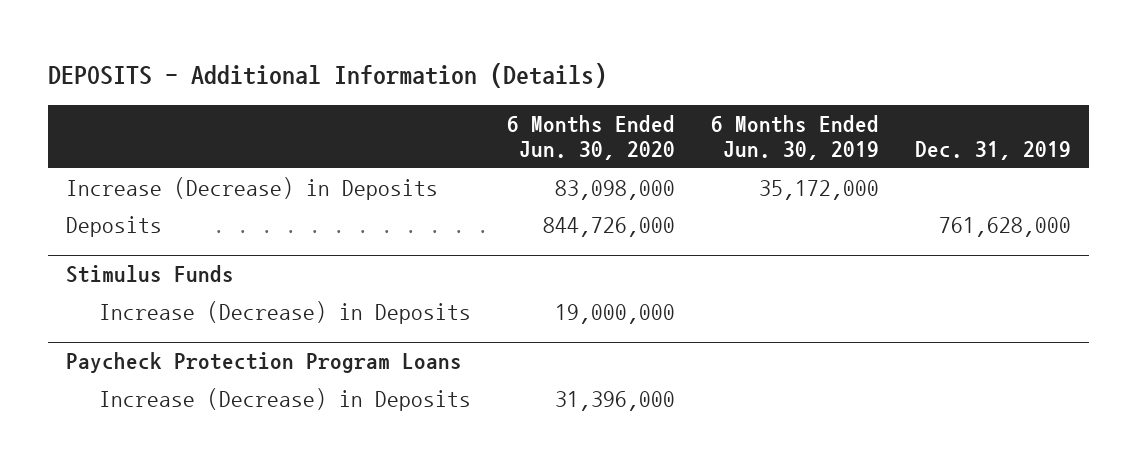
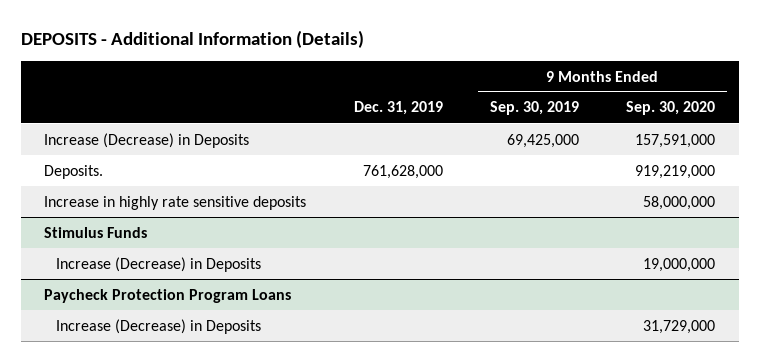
- | 6 Months Ended Jun. 30, 2020 | 6 Months Ended Jun. 30, 2019 | Dec. 31, 2019
+ | Dec. 31, 2019 | 9 Months Ended Sep. 30, 2019 | 9 Months Ended Sep. 30, 2020
- Deposits | 844,726,000 | | 761,628,000
+ Deposits. | 761,628,000 | | 919,219,000
+ Increase in highly rate sensitive deposits | | | 58,000,000

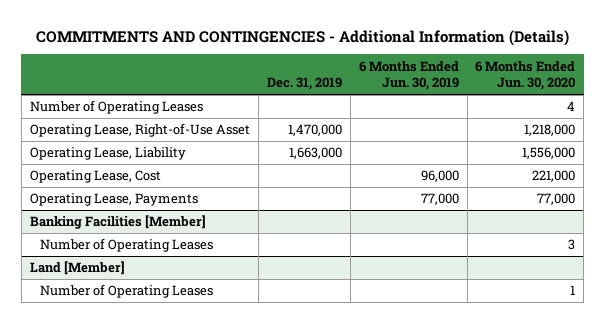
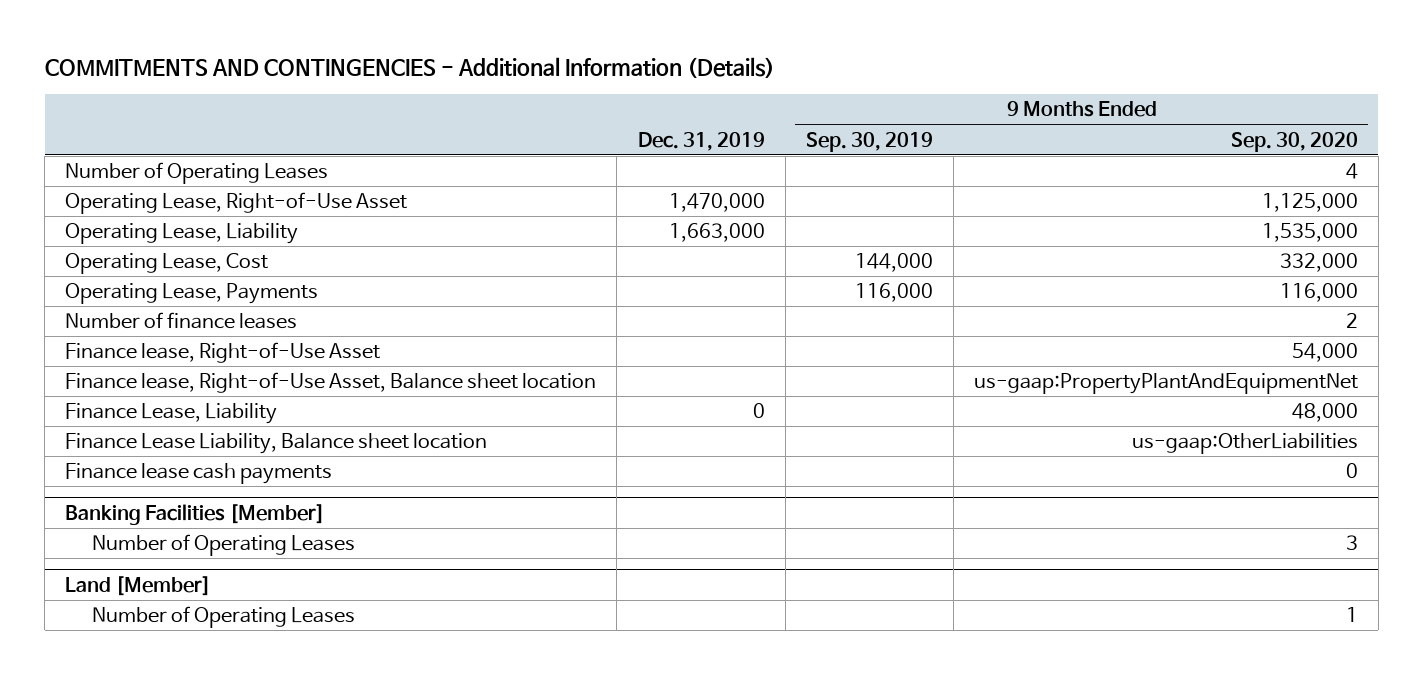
- | Dec. 31, 2019 | 6 Months Ended Jun. 30, 2019 | 6 Months Ended Jun. 30, 2020
+ | Dec. 31, 2019 | 9 Months Ended Sep. 30, 2019 | 9 Months Ended Sep. 30, 2020
+ Number of finance leases | | | 2
+ Finance lease, Right-of-Use Asset | | | 54,000
+ Finance lease, Right-of-Use Asset, Balance sheet location | | | us-gaap:PropertyPlantAndEquipmentNet
+ Finance Lease, Liability | 0 | | 48,000
+ Finance Lease Liability, Balance sheet location | | | us-gaap:OtherLiabilities
+ Finance lease cash payments | | | 0

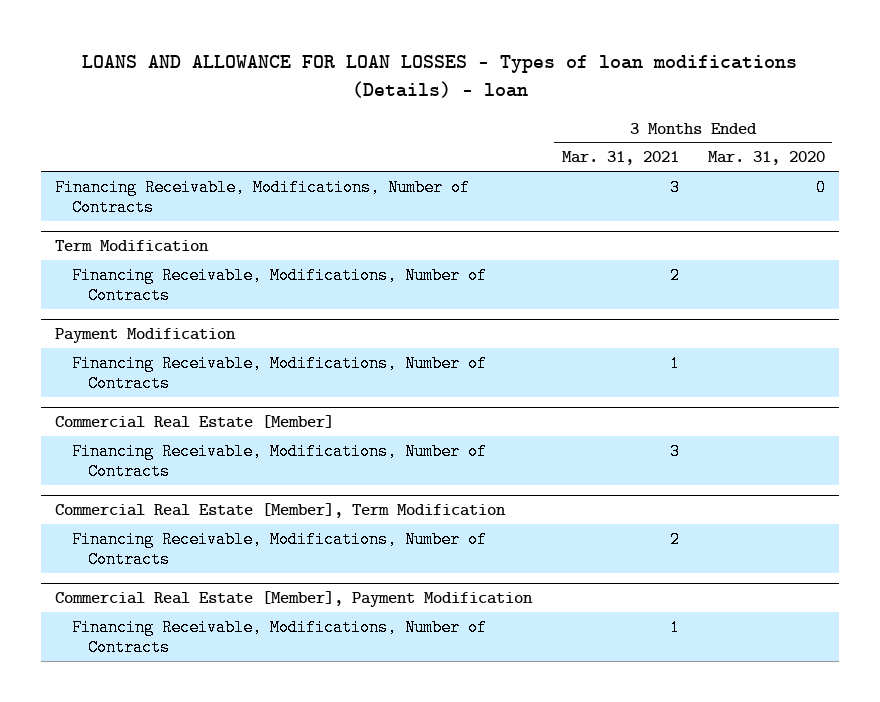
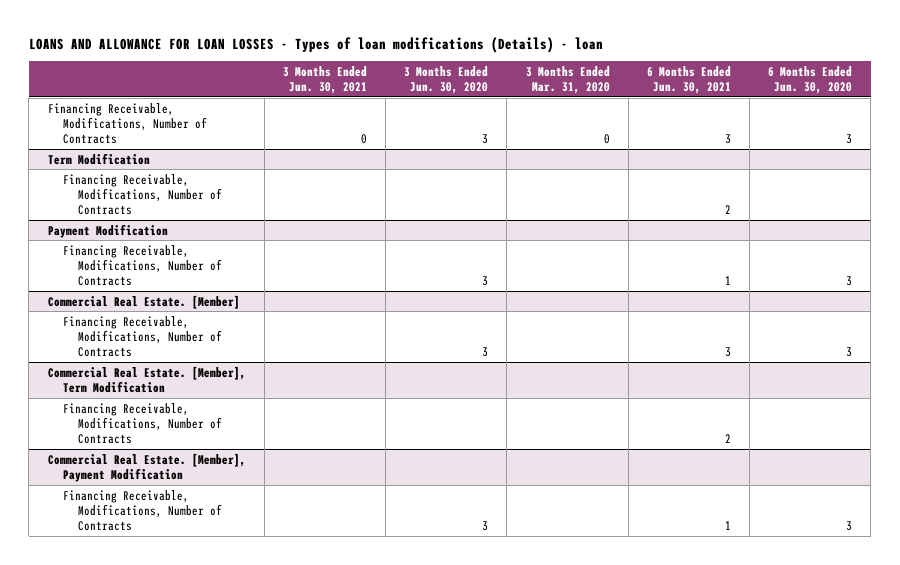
- | 3 Months Ended Mar. 31, 2021 | 3 Months Ended Mar. 31, 2020
+ | 3 Months Ended Jun. 30, 2021 | 3 Months Ended Jun. 30, 2020 | 3 Months Ended Mar. 31, 2020 | 6 Months Ended Jun. 30, 2021 | 6 Months Ended Jun. 30, 2020
- Commercial Real Estate [Member]
+ Commercial Real Estate. [Member]
- Commercial Real Estate [Member], Term Modification
+ Commercial Real Estate. [Member], Term Modification
- Commercial Real Estate [Member], Payment Modification
+ Commercial Real Estate. [Member], Payment Modification

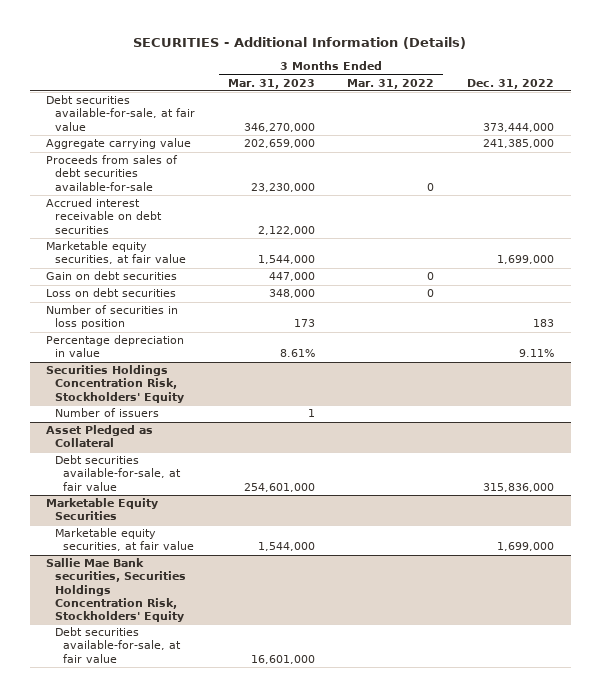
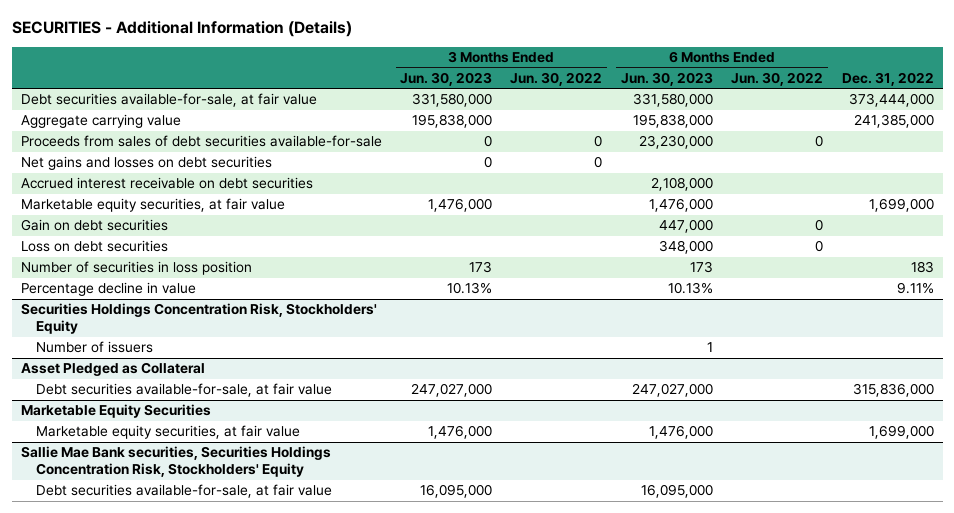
- | 3 Months Ended Mar. 31, 2023 | 3 Months Ended Mar. 31, 2022 | Dec. 31, 2022
+ | 3 Months Ended Jun. 30, 2023 | 3 Months Ended Jun. 30, 2022 | 6 Months Ended Jun. 30, 2023 | 6 Months Ended Jun. 30, 2022 | Dec. 31, 2022
+ Net gains and losses on debt securities | 0 | 0 | | |
- Percentage depreciation in value | 8.61% | | 9.11%
+ Percentage decline in value | 10.13% | | 10.13% | | 9.11%

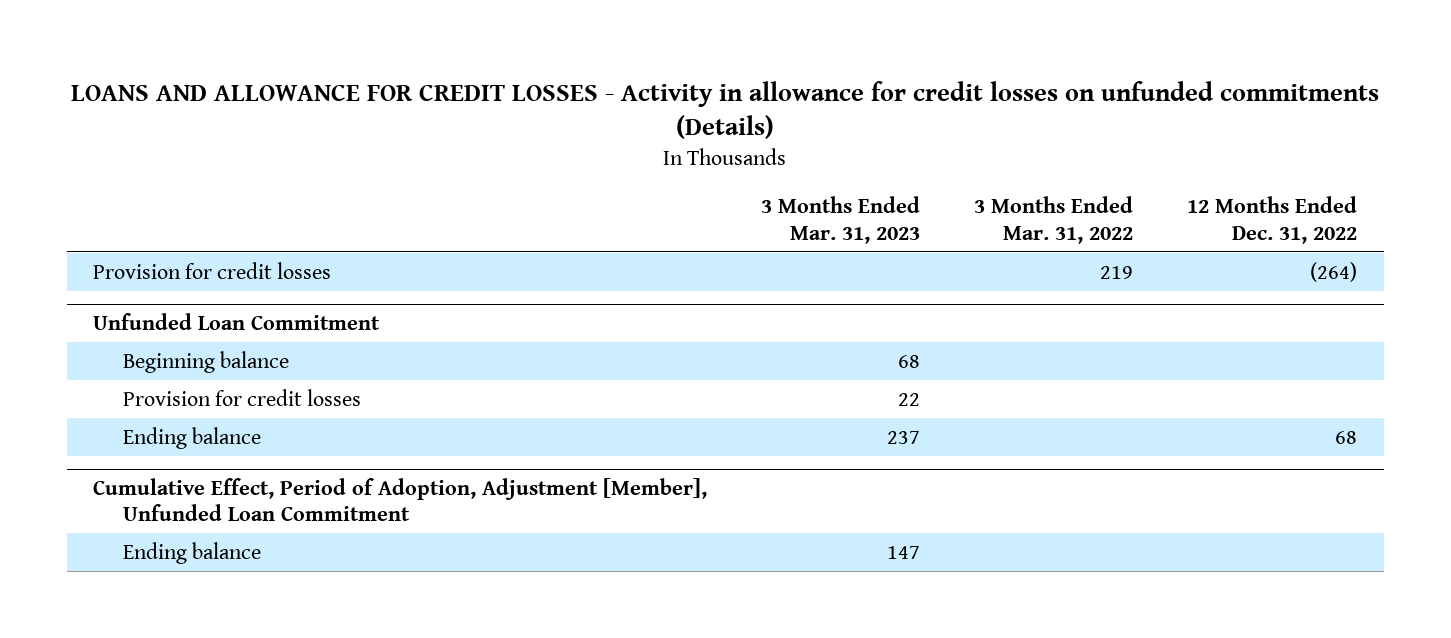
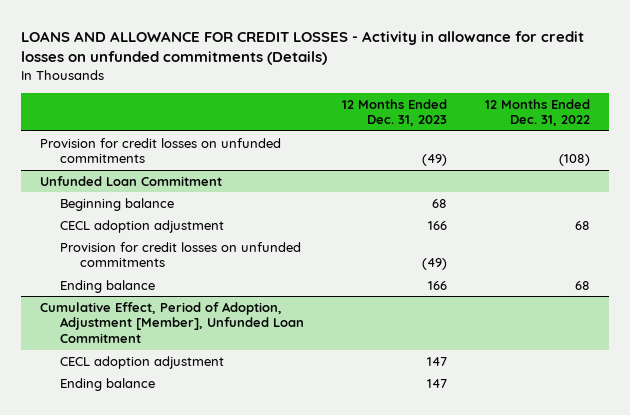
- | 3 Months Ended Mar. 31, 2023 | 3 Months Ended Mar. 31, 2022 | 12 Months Ended Dec. 31, 2022
+ | 12 Months Ended Dec. 31, 2023 | 12 Months Ended Dec. 31, 2022
- Provision for credit losses | | 219 | (264)
+ Provision for credit losses on unfunded commitments | (49) | (108)
@ Unfunded Loan Commitment
- Provision for credit losses | 22 | |
+ CECL adoption adjustment | 166 | 68
+ Provision for credit losses on unfunded commitments | (49) |
@ Cumulative Effect, Period of Adoption, Adjustment [Member], Unfunded Loan Commitment
+ CECL adoption adjustment | 147 |

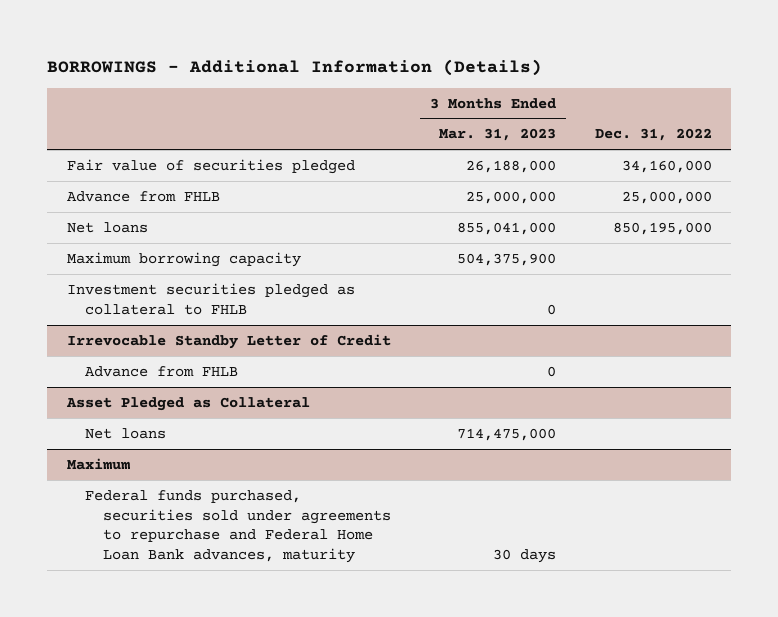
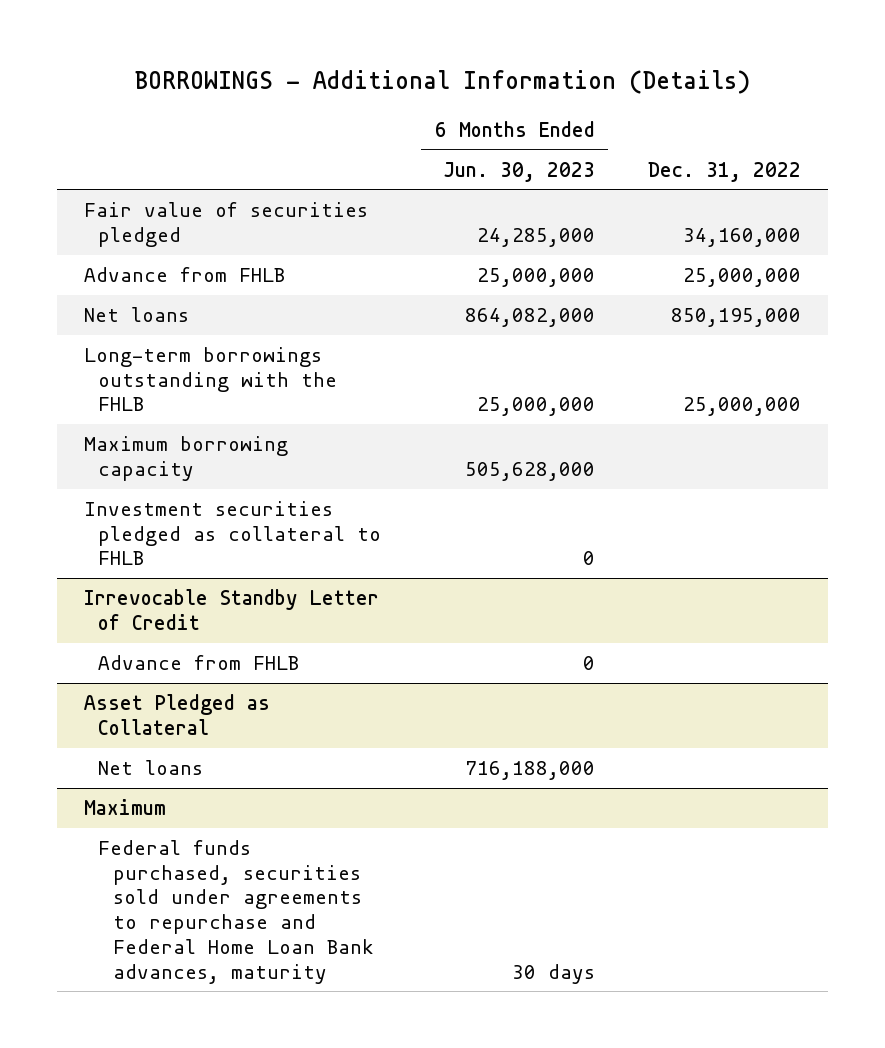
- | 3 Months Ended Mar. 31, 2023 | Dec. 31, 2022
+ | 6 Months Ended Jun. 30, 2023 | Dec. 31, 2022
+ Long-term borrowings outstanding with the FHLB | 25,000,000 | 25,000,000

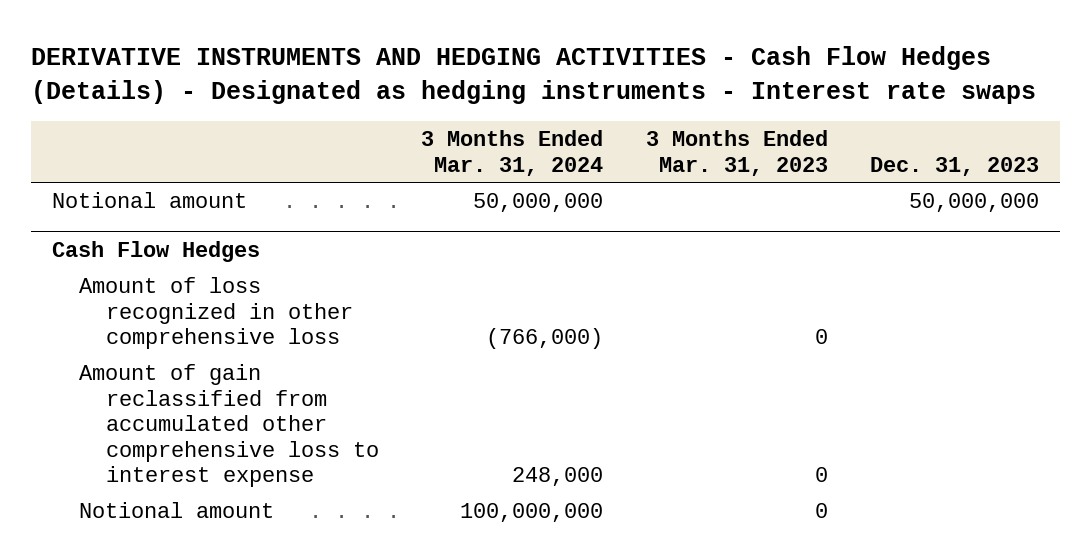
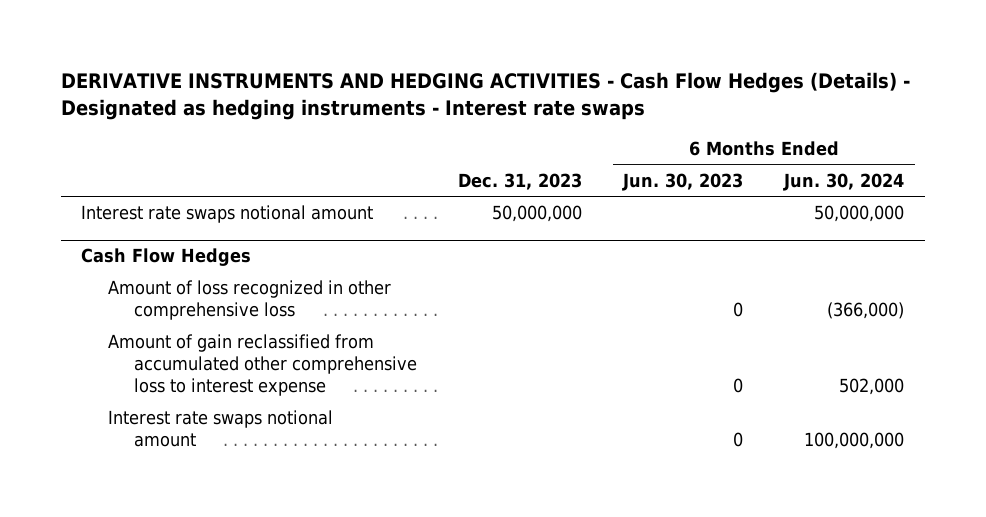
- | 3 Months Ended Mar. 31, 2024 | 3 Months Ended Mar. 31, 2023 | Dec. 31, 2023
+ | Dec. 31, 2023 | 6 Months Ended Jun. 30, 2023 | 6 Months Ended Jun. 30, 2024
- Notional amount | 50,000,000 | | 50,000,000
+ Interest rate swaps notional amount | 50,000,000 | | 50,000,000
@ Cash Flow Hedges
- Notional amount | 100,000,000 | 0 |
+ Interest rate swaps notional amount | | 0 | 100,000,000

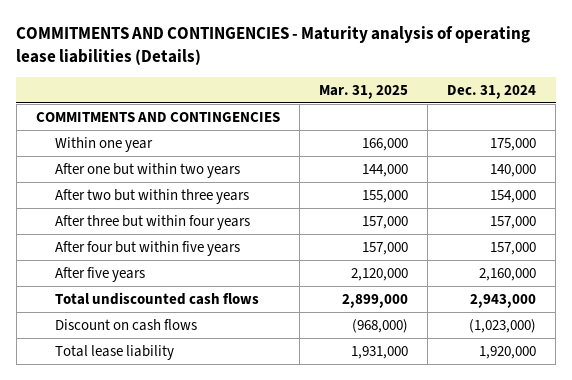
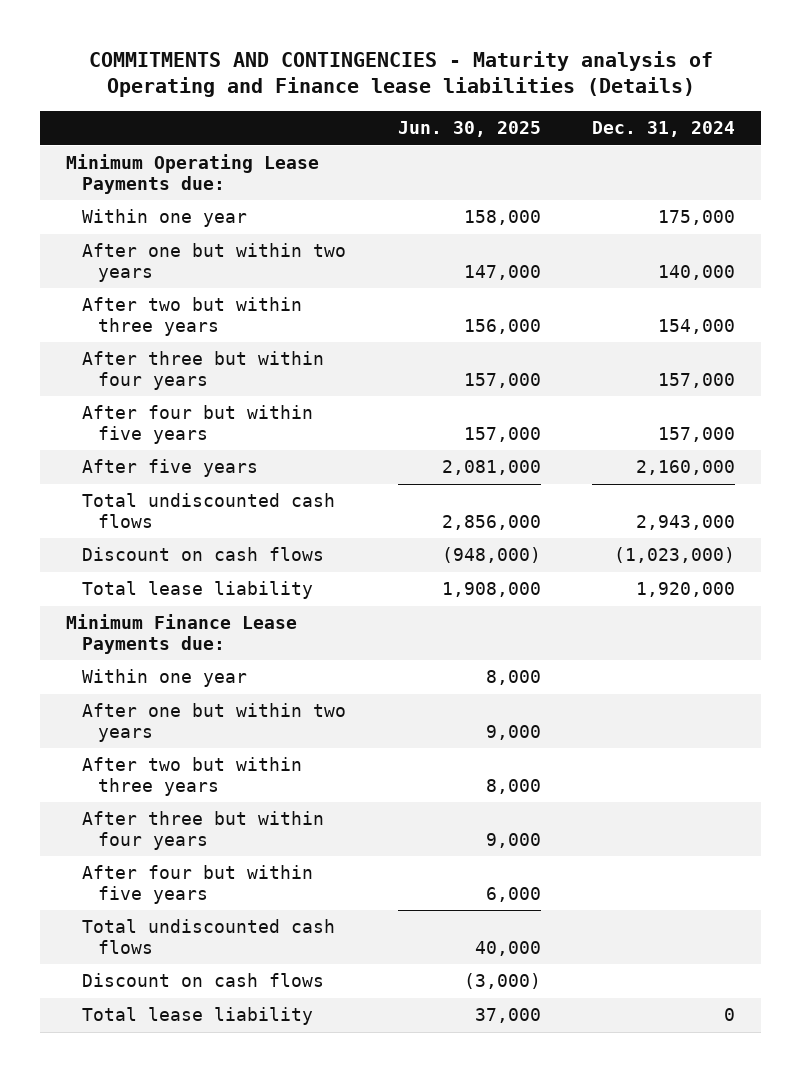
- COMMITMENTS AND CONTINGENCIES - Maturity analysis of operating lease liabilities (Details)
+ COMMITMENTS AND CONTINGENCIES - Maturity analysis of Operating and Finance lease liabilities (Details)
- | Mar. 31, 2025 | Dec. 31, 2024
+ | Jun. 30, 2025 | Dec. 31, 2024
- COMMITMENTS AND CONTINGENCIES
+ Minimum Operating Lease Payments due:
+ Minimum Finance Lease Payments due:
+ Within one year | 8,000 |
+ After one but within two years | 9,000 |
+ After two but within three years | 8,000 |
+ After three but within four years | 9,000 |
+ After four but within five years | 6,000 |
+ Total undiscounted cash flows | 40,000 |
+ Discount on cash flows | (3,000) |
+ Total lease liability | 37,000 | 0

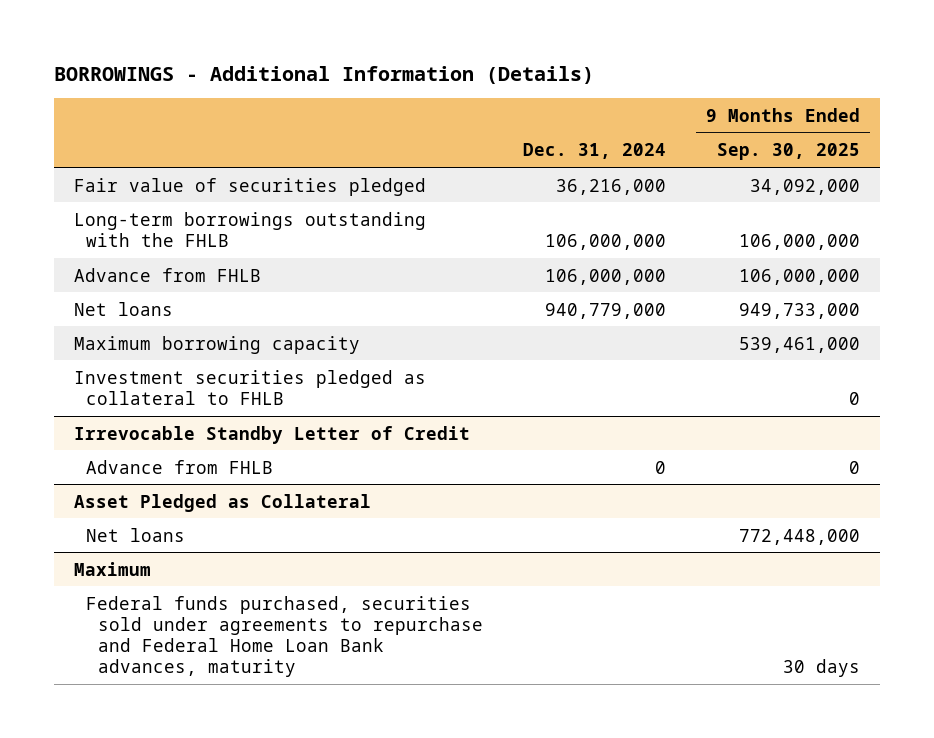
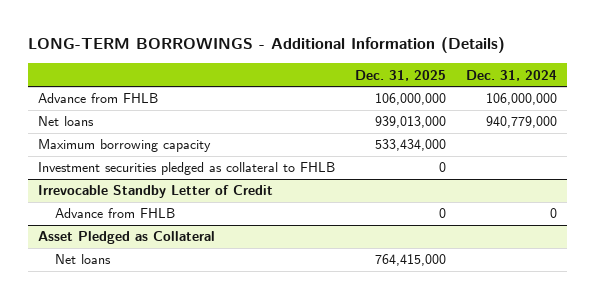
- BORROWINGS - Additional Information (Details)
+ LONG-TERM BORROWINGS - Additional Information (Details)
- | Dec. 31, 2024 | 9 Months Ended Sep. 30, 2025
+ | Dec. 31, 2025 | Dec. 31, 2024
- Fair value of securities pledged | 36,216,000 | 34,092,000
- Long-term borrowings outstanding with the FHLB | 106,000,000 | 106,000,000
- Maximum
- Federal funds purchased, securities sold under agreements to repurchase and Federal Home Loan Bank advances, maturity | | 30 days

